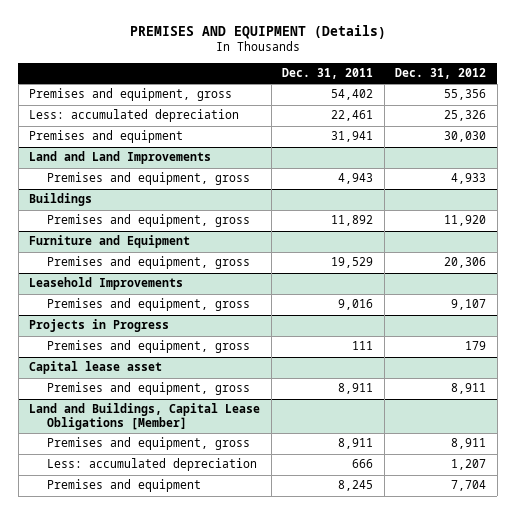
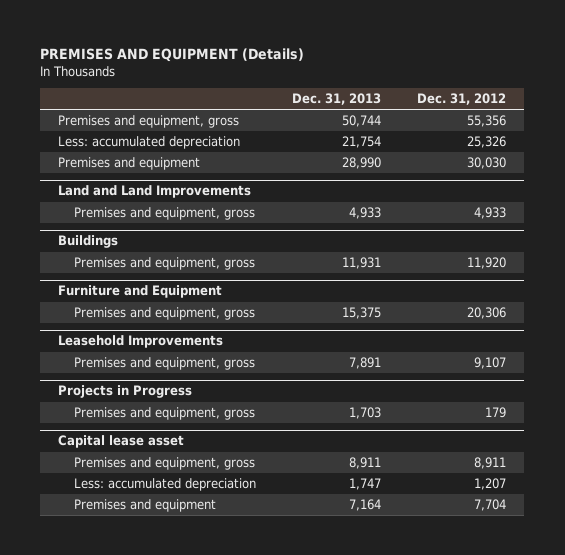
- | Dec. 31, 2011 | Dec. 31, 2012
+ | Dec. 31, 2013 | Dec. 31, 2012
- Land and Buildings, Capital Lease Obligations [Member]
- Premises and equipment, gross | 8,911 | 8,911

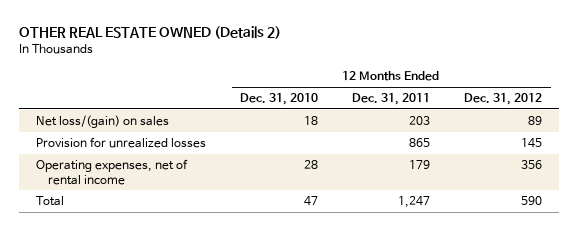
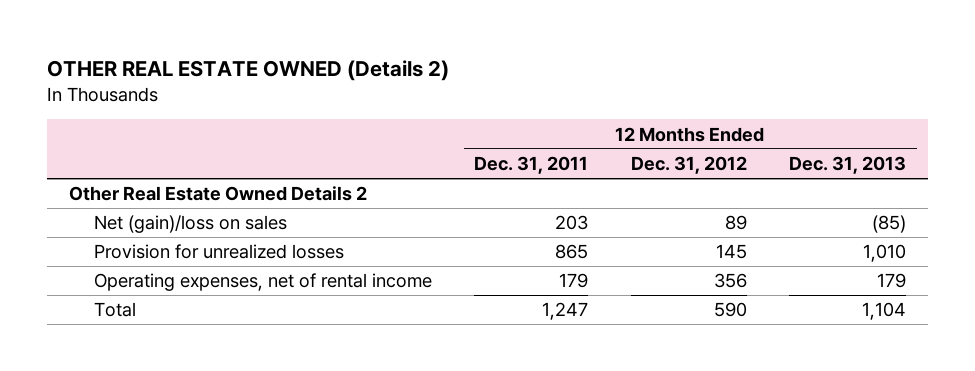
- | 12 Months Ended Dec. 31, 2010 | 12 Months Ended Dec. 31, 2011 | 12 Months Ended Dec. 31, 2012
+ | 12 Months Ended Dec. 31, 2011 | 12 Months Ended Dec. 31, 2012 | 12 Months Ended Dec. 31, 2013
- Net loss/(gain) on sales | 18 | 203 | 89
+ Other Real Estate Owned Details 2
+ Net (gain)/loss on sales | 203 | 89 | (85)

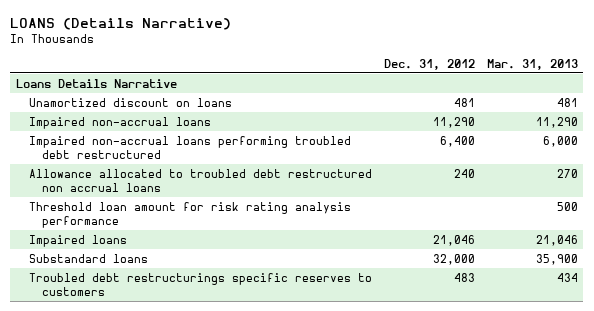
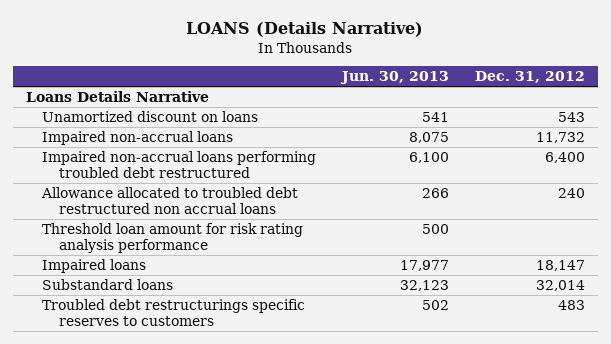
- | Dec. 31, 2012 | Mar. 31, 2013
+ | Jun. 30, 2013 | Dec. 31, 2012
- Unamortized discount on loans | 481 | 481
- Impaired non-accrual loans | 11,290 | 11,290
+ Unamortized discount on loans | 541 | 543
+ Impaired non-accrual loans | 8,075 | 11,732
- Impaired loans | 21,046 | 21,046
- Substandard loans | 32,000 | 35,900
+ Impaired loans | 17,977 | 18,147
+ Substandard loans | 32,123 | 32,014

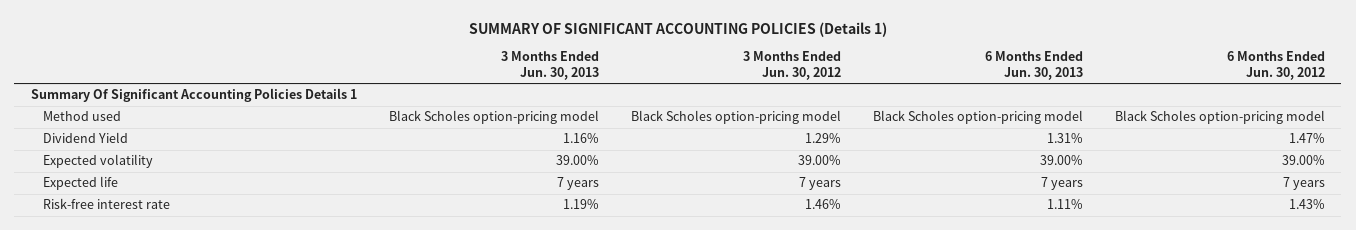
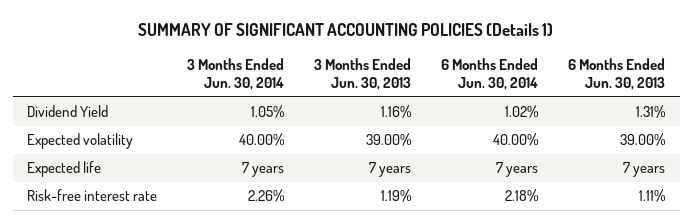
- | 3 Months Ended Jun. 30, 2013 | 3 Months Ended Jun. 30, 2012 | 6 Months Ended Jun. 30, 2013 | 6 Months Ended Jun. 30, 2012
+ | 3 Months Ended Jun. 30, 2014 | 3 Months Ended Jun. 30, 2013 | 6 Months Ended Jun. 30, 2014 | 6 Months Ended Jun. 30, 2013
- Summary Of Significant Accounting Policies Details 1
- Method used | Black Scholes option-pricing model | Black Scholes option-pricing model | Black Scholes option-pricing model | Black Scholes option-pricing model

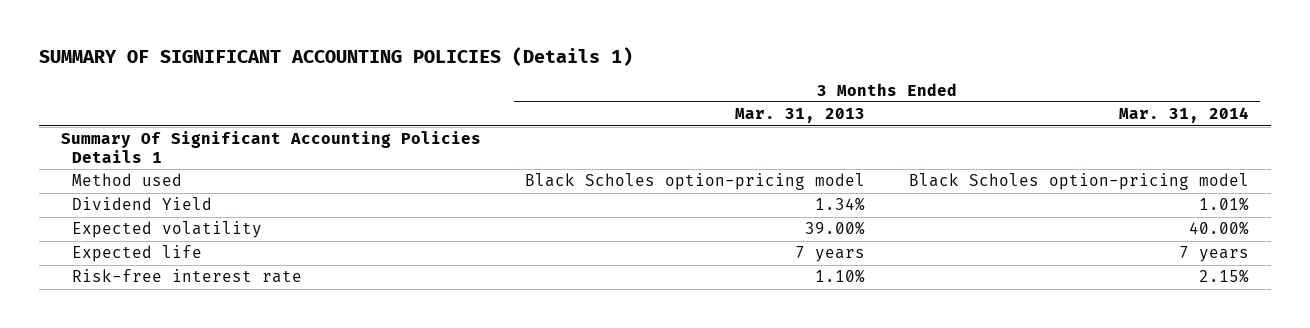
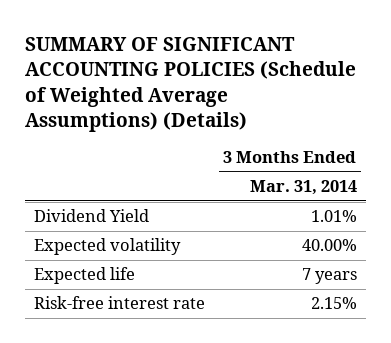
- SUMMARY OF SIGNIFICANT ACCOUNTING POLICIES (Details 1)
+ SUMMARY OF SIGNIFICANT ACCOUNTING POLICIES (Schedule of Weighted Average Assumptions) (Details)
- | 3 Months Ended Mar. 31, 2013 | 3 Months Ended Mar. 31, 2014
+ | 3 Months Ended Mar. 31, 2014
- Summary Of Significant Accounting Policies Details 1
- Method used | Black Scholes option-pricing model | Black Scholes option-pricing model

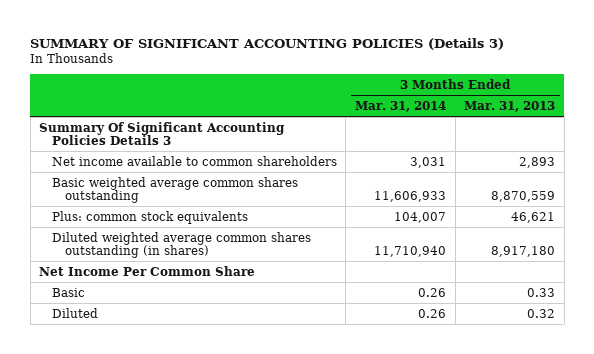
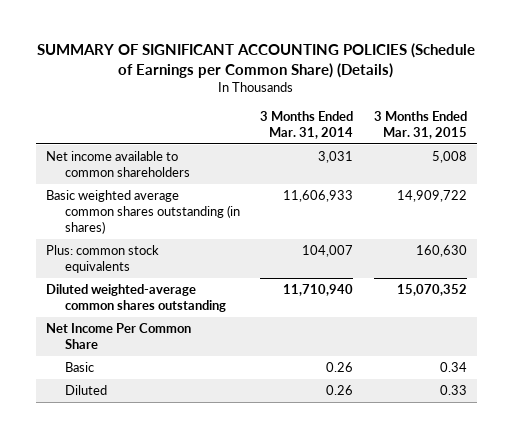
- SUMMARY OF SIGNIFICANT ACCOUNTING POLICIES (Details 3)
+ SUMMARY OF SIGNIFICANT ACCOUNTING POLICIES (Schedule of Earnings per Common Share) (Details)
- | 3 Months Ended Mar. 31, 2014 | 3 Months Ended Mar. 31, 2013
+ | 3 Months Ended Mar. 31, 2014 | 3 Months Ended Mar. 31, 2015
- Summary Of Significant Accounting Policies Details 3
- Basic weighted average common shares outstanding | 11,606,933 | 8,870,559
+ Basic weighted average common shares outstanding (in shares) | 11,606,933 | 14,909,722
- Diluted weighted average common shares outstanding (in shares) | 11,710,940 | 8,917,180
+ Diluted weighted-average common shares outstanding | 11,710,940 | 15,070,352

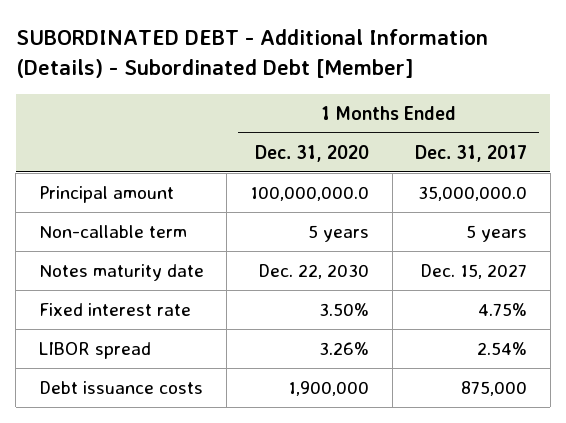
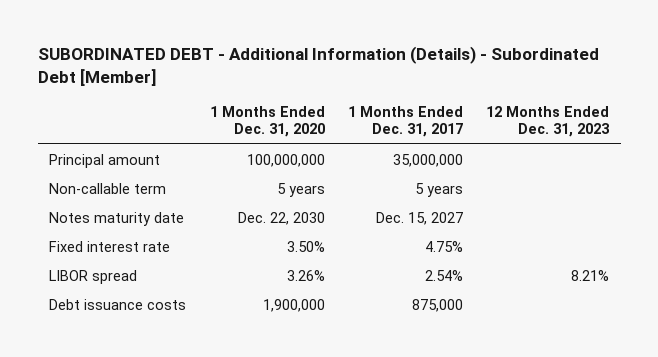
- | 1 Months Ended Dec. 31, 2020 | 1 Months Ended Dec. 31, 2017
+ | 1 Months Ended Dec. 31, 2020 | 1 Months Ended Dec. 31, 2017 | 12 Months Ended Dec. 31, 2023
- Principal amount | 100,000,000.0 | 35,000,000.0
+ Principal amount | 100,000,000 | 35,000,000 |

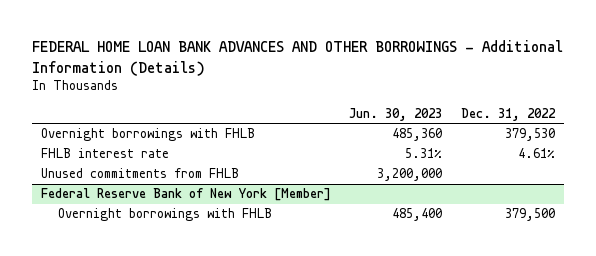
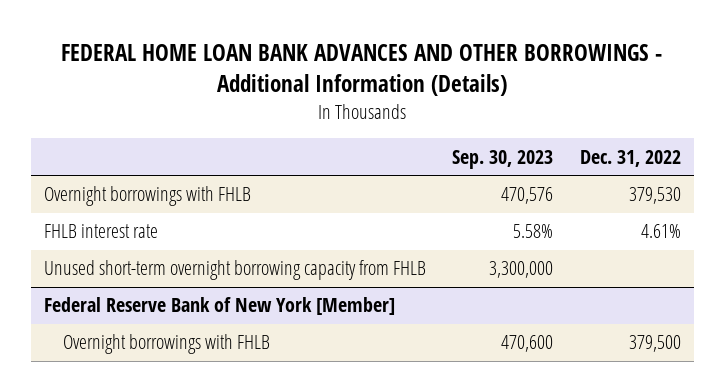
- | Jun. 30, 2023 | Dec. 31, 2022
+ | Sep. 30, 2023 | Dec. 31, 2022
- Unused commitments from FHLB | 3,200,000 |
+ Unused short-term overnight borrowing capacity from FHLB | 3,300,000 |

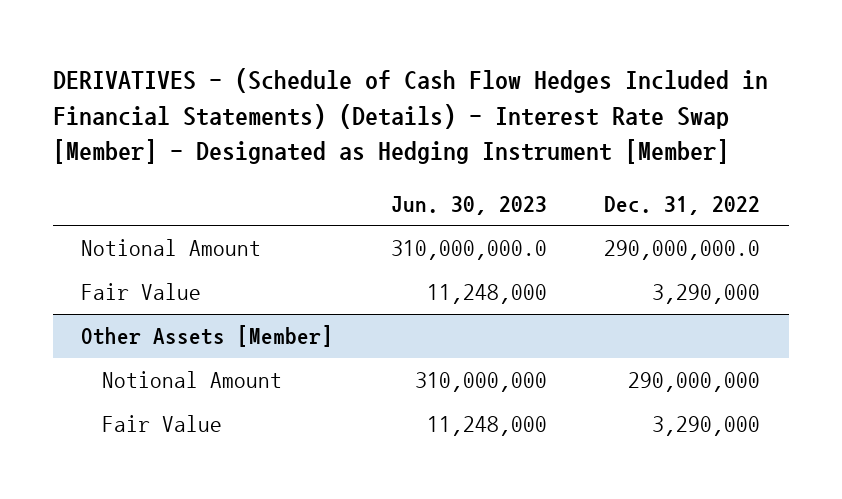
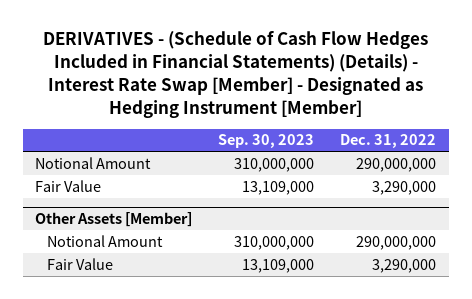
- | Jun. 30, 2023 | Dec. 31, 2022
+ | Sep. 30, 2023 | Dec. 31, 2022
- Notional Amount | 310,000,000.0 | 290,000,000.0
+ Notional Amount | 310,000,000 | 290,000,000

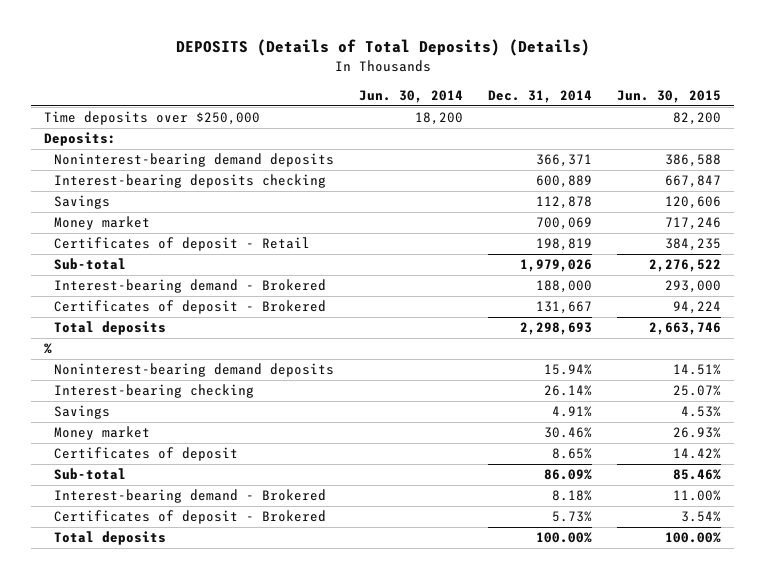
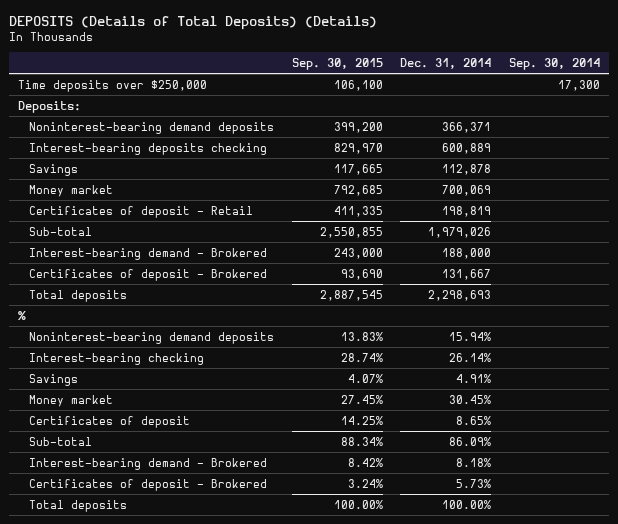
- | Jun. 30, 2014 | Dec. 31, 2014 | Jun. 30, 2015
+ | Sep. 30, 2015 | Dec. 31, 2014 | Sep. 30, 2014
- Money market | | 30.46% | 26.93%
+ Money market | 27.45% | 30.45% |

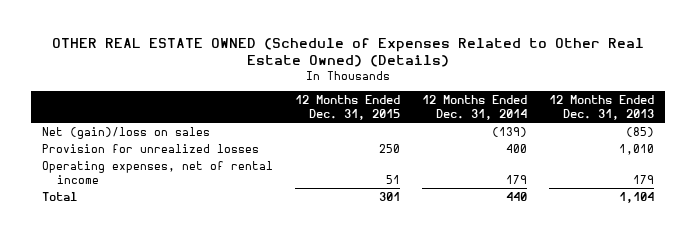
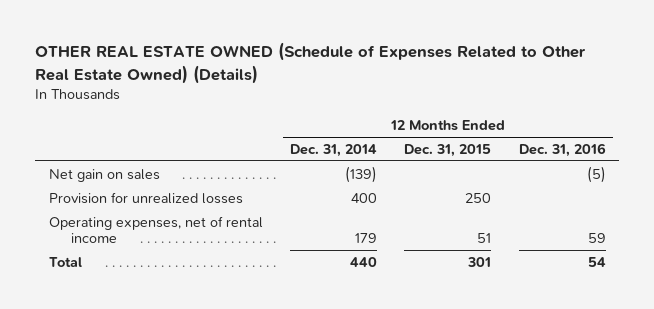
- | 12 Months Ended Dec. 31, 2015 | 12 Months Ended Dec. 31, 2014 | 12 Months Ended Dec. 31, 2013
+ | 12 Months Ended Dec. 31, 2014 | 12 Months Ended Dec. 31, 2015 | 12 Months Ended Dec. 31, 2016
- Net (gain)/loss on sales | | (139) | (85)
+ Net gain on sales | (139) | | (5)

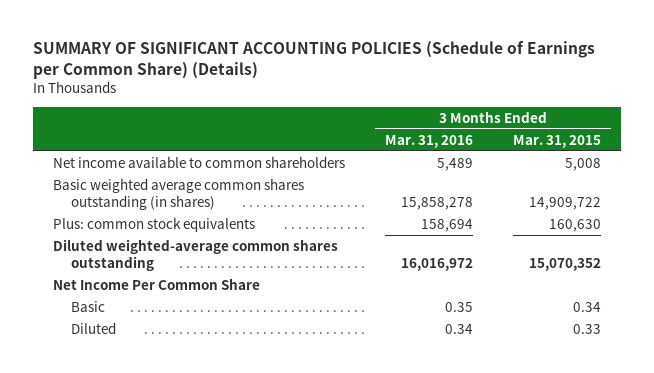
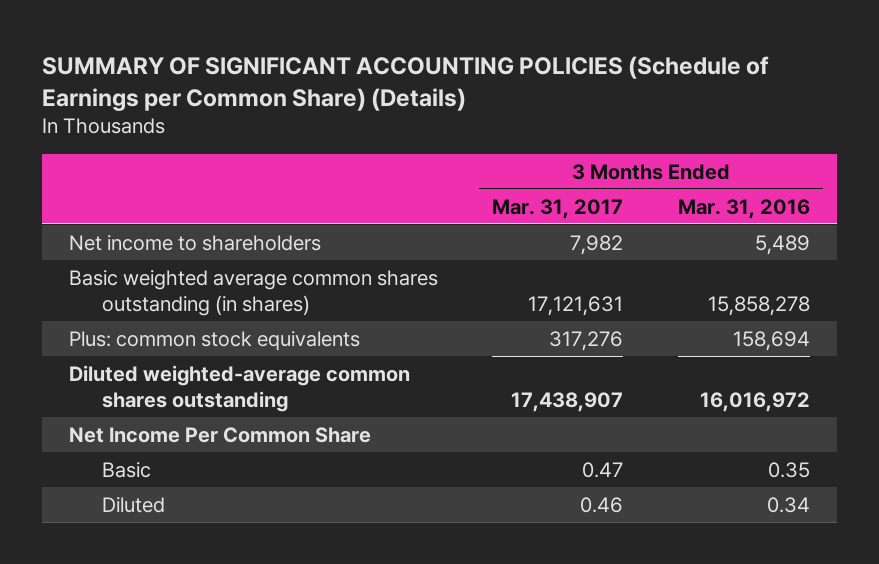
- | 3 Months Ended Mar. 31, 2016 | 3 Months Ended Mar. 31, 2015
+ | 3 Months Ended Mar. 31, 2017 | 3 Months Ended Mar. 31, 2016
- Net income available to common shareholders | 5,489 | 5,008
+ Net income to shareholders | 7,982 | 5,489

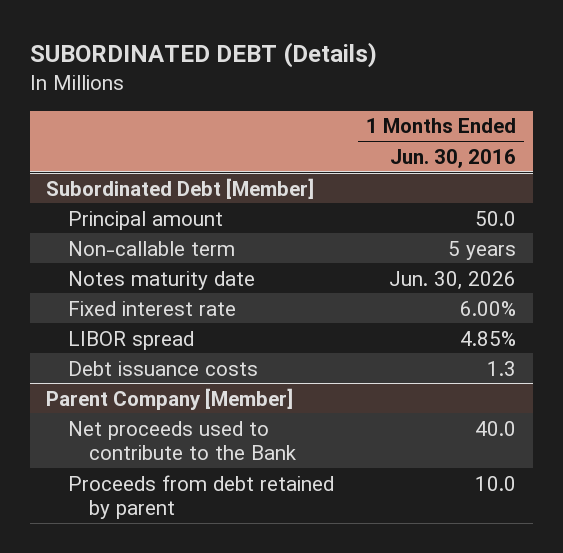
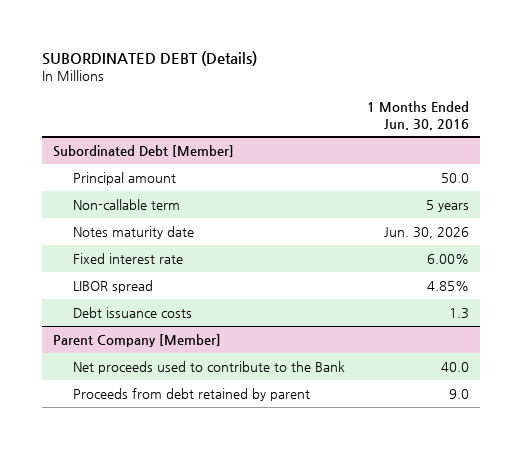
@ Parent Company [Member]
- Proceeds from debt retained by parent | 10.0
+ Proceeds from debt retained by parent | 9.0

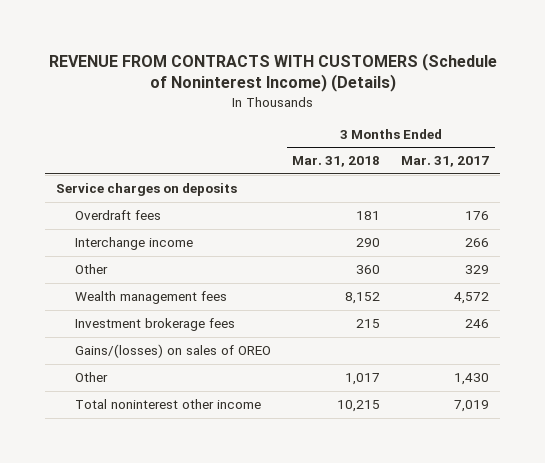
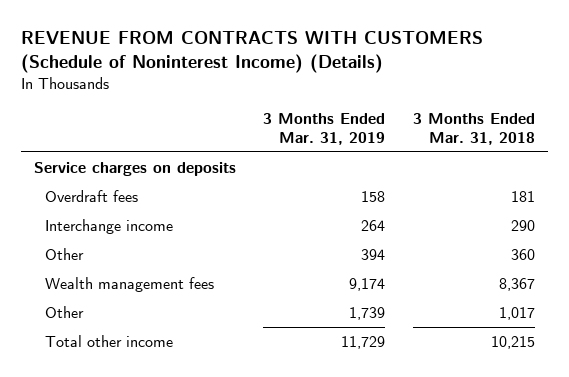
- | 3 Months Ended Mar. 31, 2018 | 3 Months Ended Mar. 31, 2017
+ | 3 Months Ended Mar. 31, 2019 | 3 Months Ended Mar. 31, 2018
- Wealth management fees | 8,152 | 4,572
- Investment brokerage fees | 215 | 246
- Gains/(losses) on sales of OREO
+ Wealth management fees | 9,174 | 8,367
- Total noninterest other income | 10,215 | 7,019
+ Total other income | 11,729 | 10,215

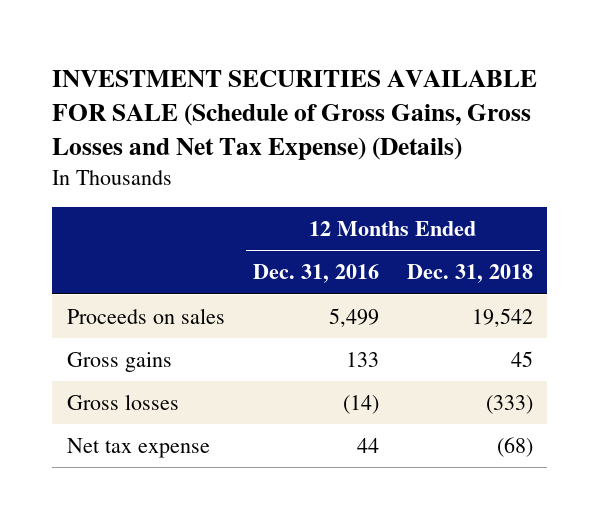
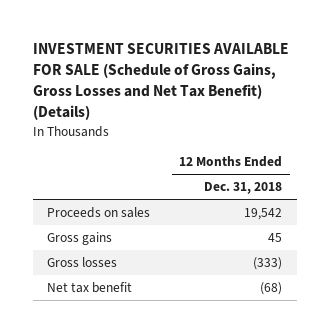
- INVESTMENT SECURITIES AVAILABLE FOR SALE (Schedule of Gross Gains, Gross Losses and Net Tax Expense) (Details)
+ INVESTMENT SECURITIES AVAILABLE FOR SALE (Schedule of Gross Gains, Gross Losses and Net Tax Benefit) (Details)
- | 12 Months Ended Dec. 31, 2016 | 12 Months Ended Dec. 31, 2018
+ | 12 Months Ended Dec. 31, 2018
- Net tax expense | 44 | (68)
+ Net tax benefit | (68)

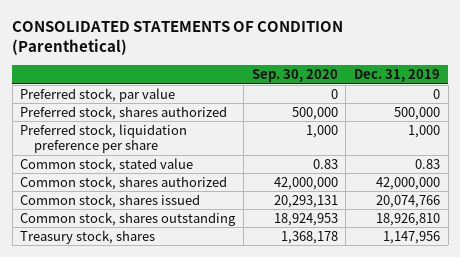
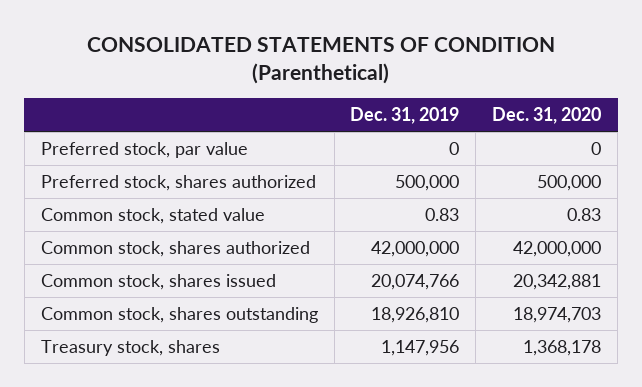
- | Sep. 30, 2020 | Dec. 31, 2019
+ | Dec. 31, 2019 | Dec. 31, 2020
- Preferred stock, liquidation preference per share | 1,000 | 1,000

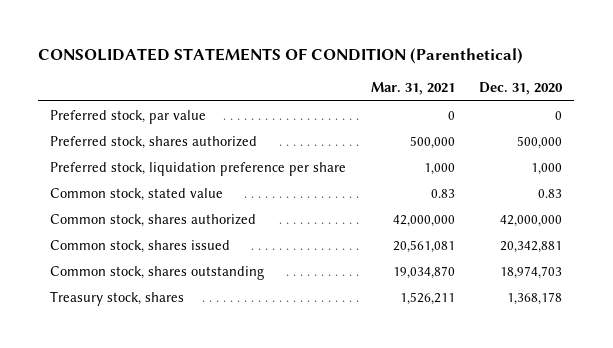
- | Dec. 31, 2019 | Dec. 31, 2020
+ | Mar. 31, 2021 | Dec. 31, 2020
+ Preferred stock, liquidation preference per share | 1,000 | 1,000

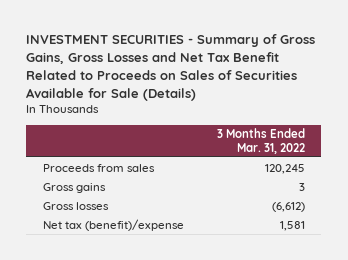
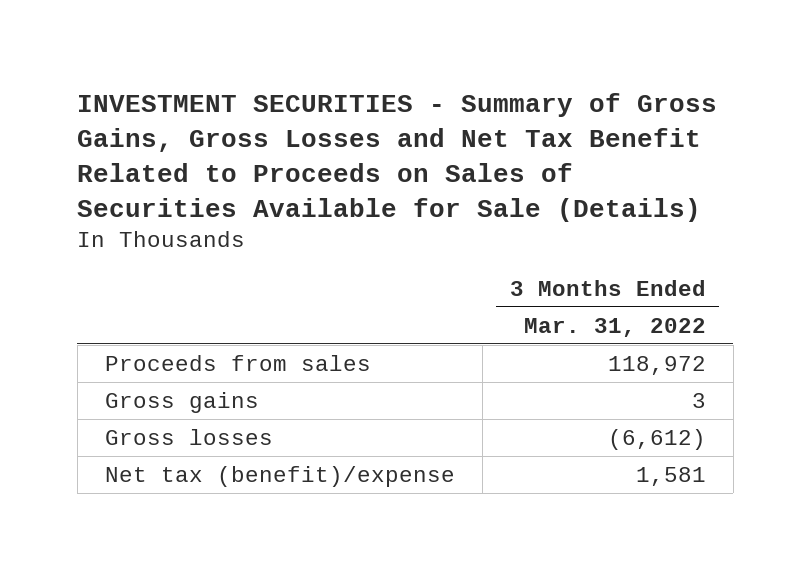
- Proceeds from sales | 120,245
+ Proceeds from sales | 118,972

